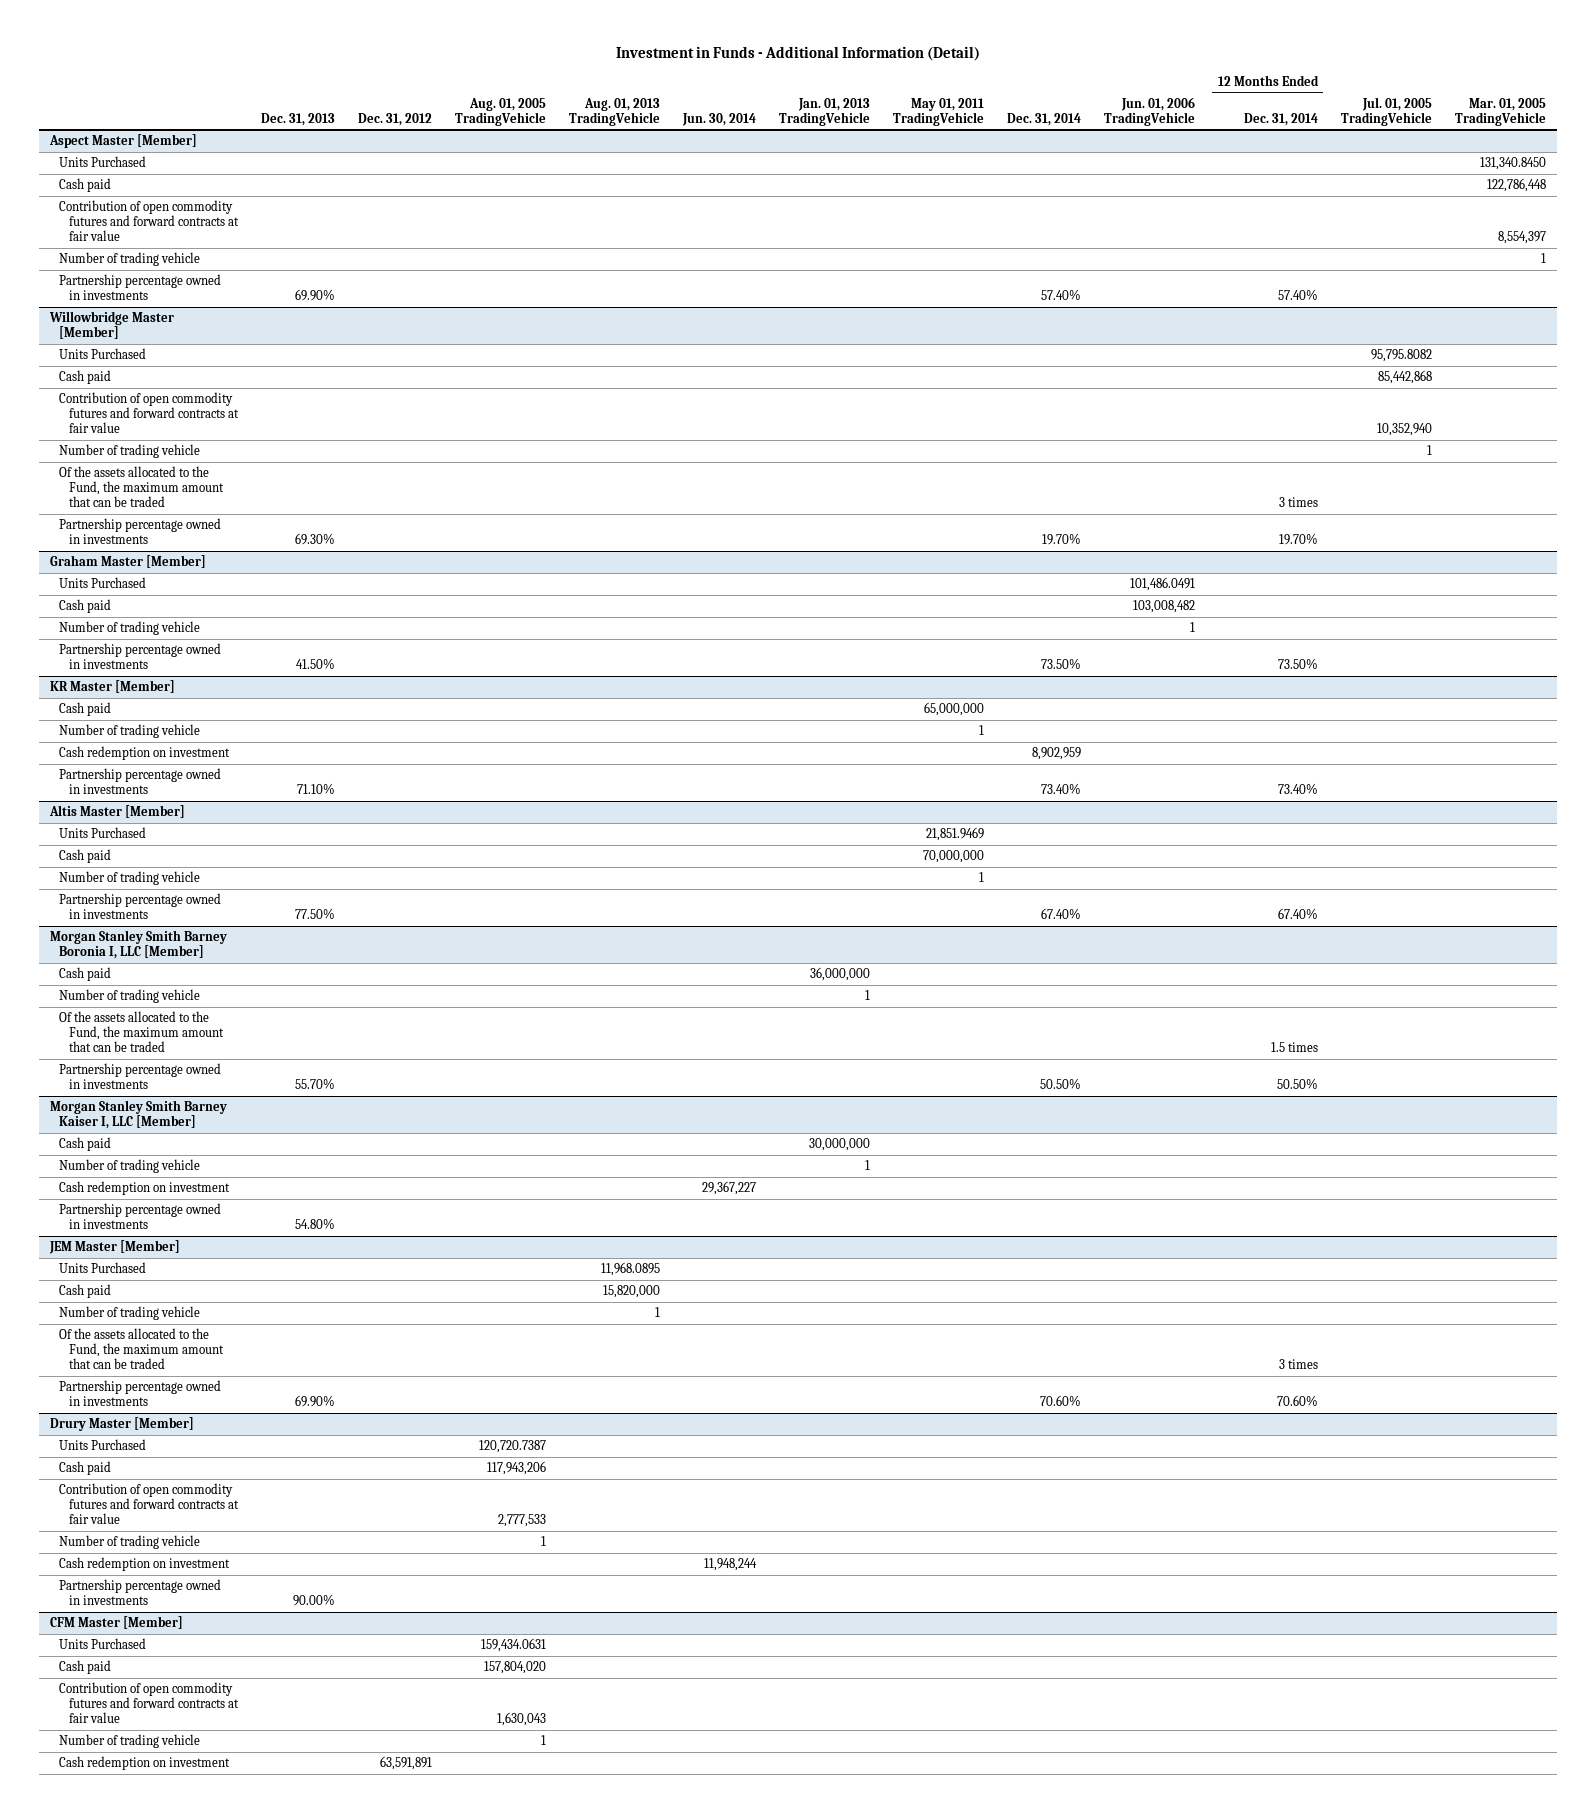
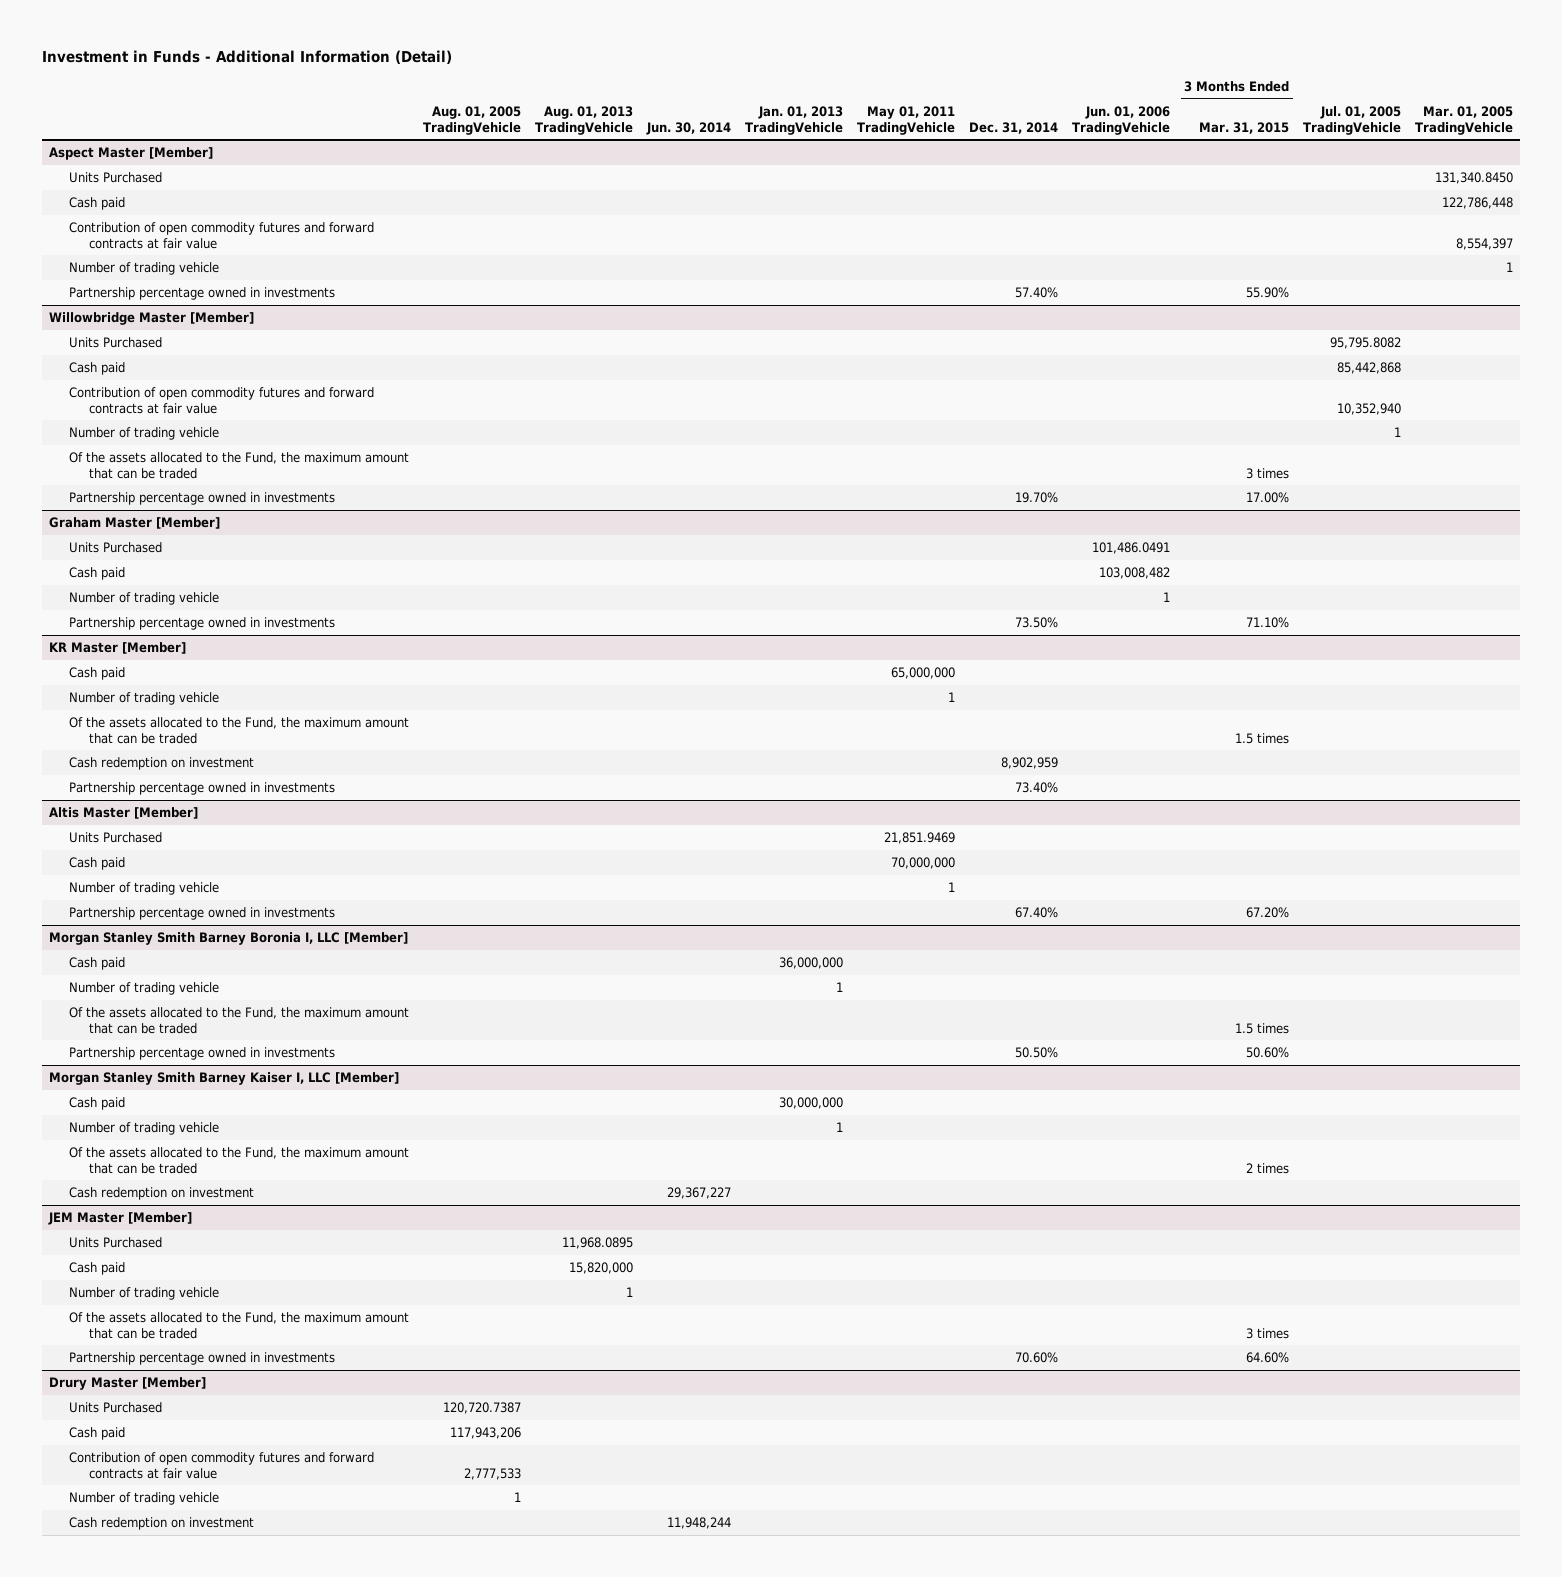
- | Dec. 31, 2013 | Dec. 31, 2012 | Aug. 01, 2005 TradingVehicle | Aug. 01, 2013 TradingVehicle | Jun. 30, 2014 | Jan. 01, 2013 TradingVehicle | May 01, 2011 TradingVehicle | Dec. 31, 2014 | Jun. 01, 2006 TradingVehicle | 12 Months Ended Dec. 31, 2014 | Jul. 01, 2005 TradingVehicle | Mar. 01, 2005 TradingVehicle
+ | Aug. 01, 2005 TradingVehicle | Aug. 01, 2013 TradingVehicle | Jun. 30, 2014 | Jan. 01, 2013 TradingVehicle | May 01, 2011 TradingVehicle | Dec. 31, 2014 | Jun. 01, 2006 TradingVehicle | 3 Months Ended Mar. 31, 2015 | Jul. 01, 2005 TradingVehicle | Mar. 01, 2005 TradingVehicle
@ KR Master [Member]
+ Of the assets allocated to the Fund, the maximum amount that can be traded | | | | | | | | 1.5 times | |
@ Morgan Stanley Smith Barney Kaiser I, LLC [Member]
+ Of the assets allocated to the Fund, the maximum amount that can be traded | | | | | | | | 2 times | |
- Partnership percentage owned in investments | 54.80% | | | | | | | | | | |
@ Drury Master [Member]
- Partnership percentage owned in investments | 90.00% | | | | | | | | | | |
- CFM Master [Member]
- Units Purchased | | | 159,434.0631 | | | | | | | | |
- Cash paid | | | 157,804,020 | | | | | | | | |
- Contribution of open commodity futures and forward contracts at fair value | | | 1,630,043 | | | | | | | | |
- Number of trading vehicle | | | 1 | | | | | | | | |
- Cash redemption on investment | | 63,591,891 | | | | | | | | | |

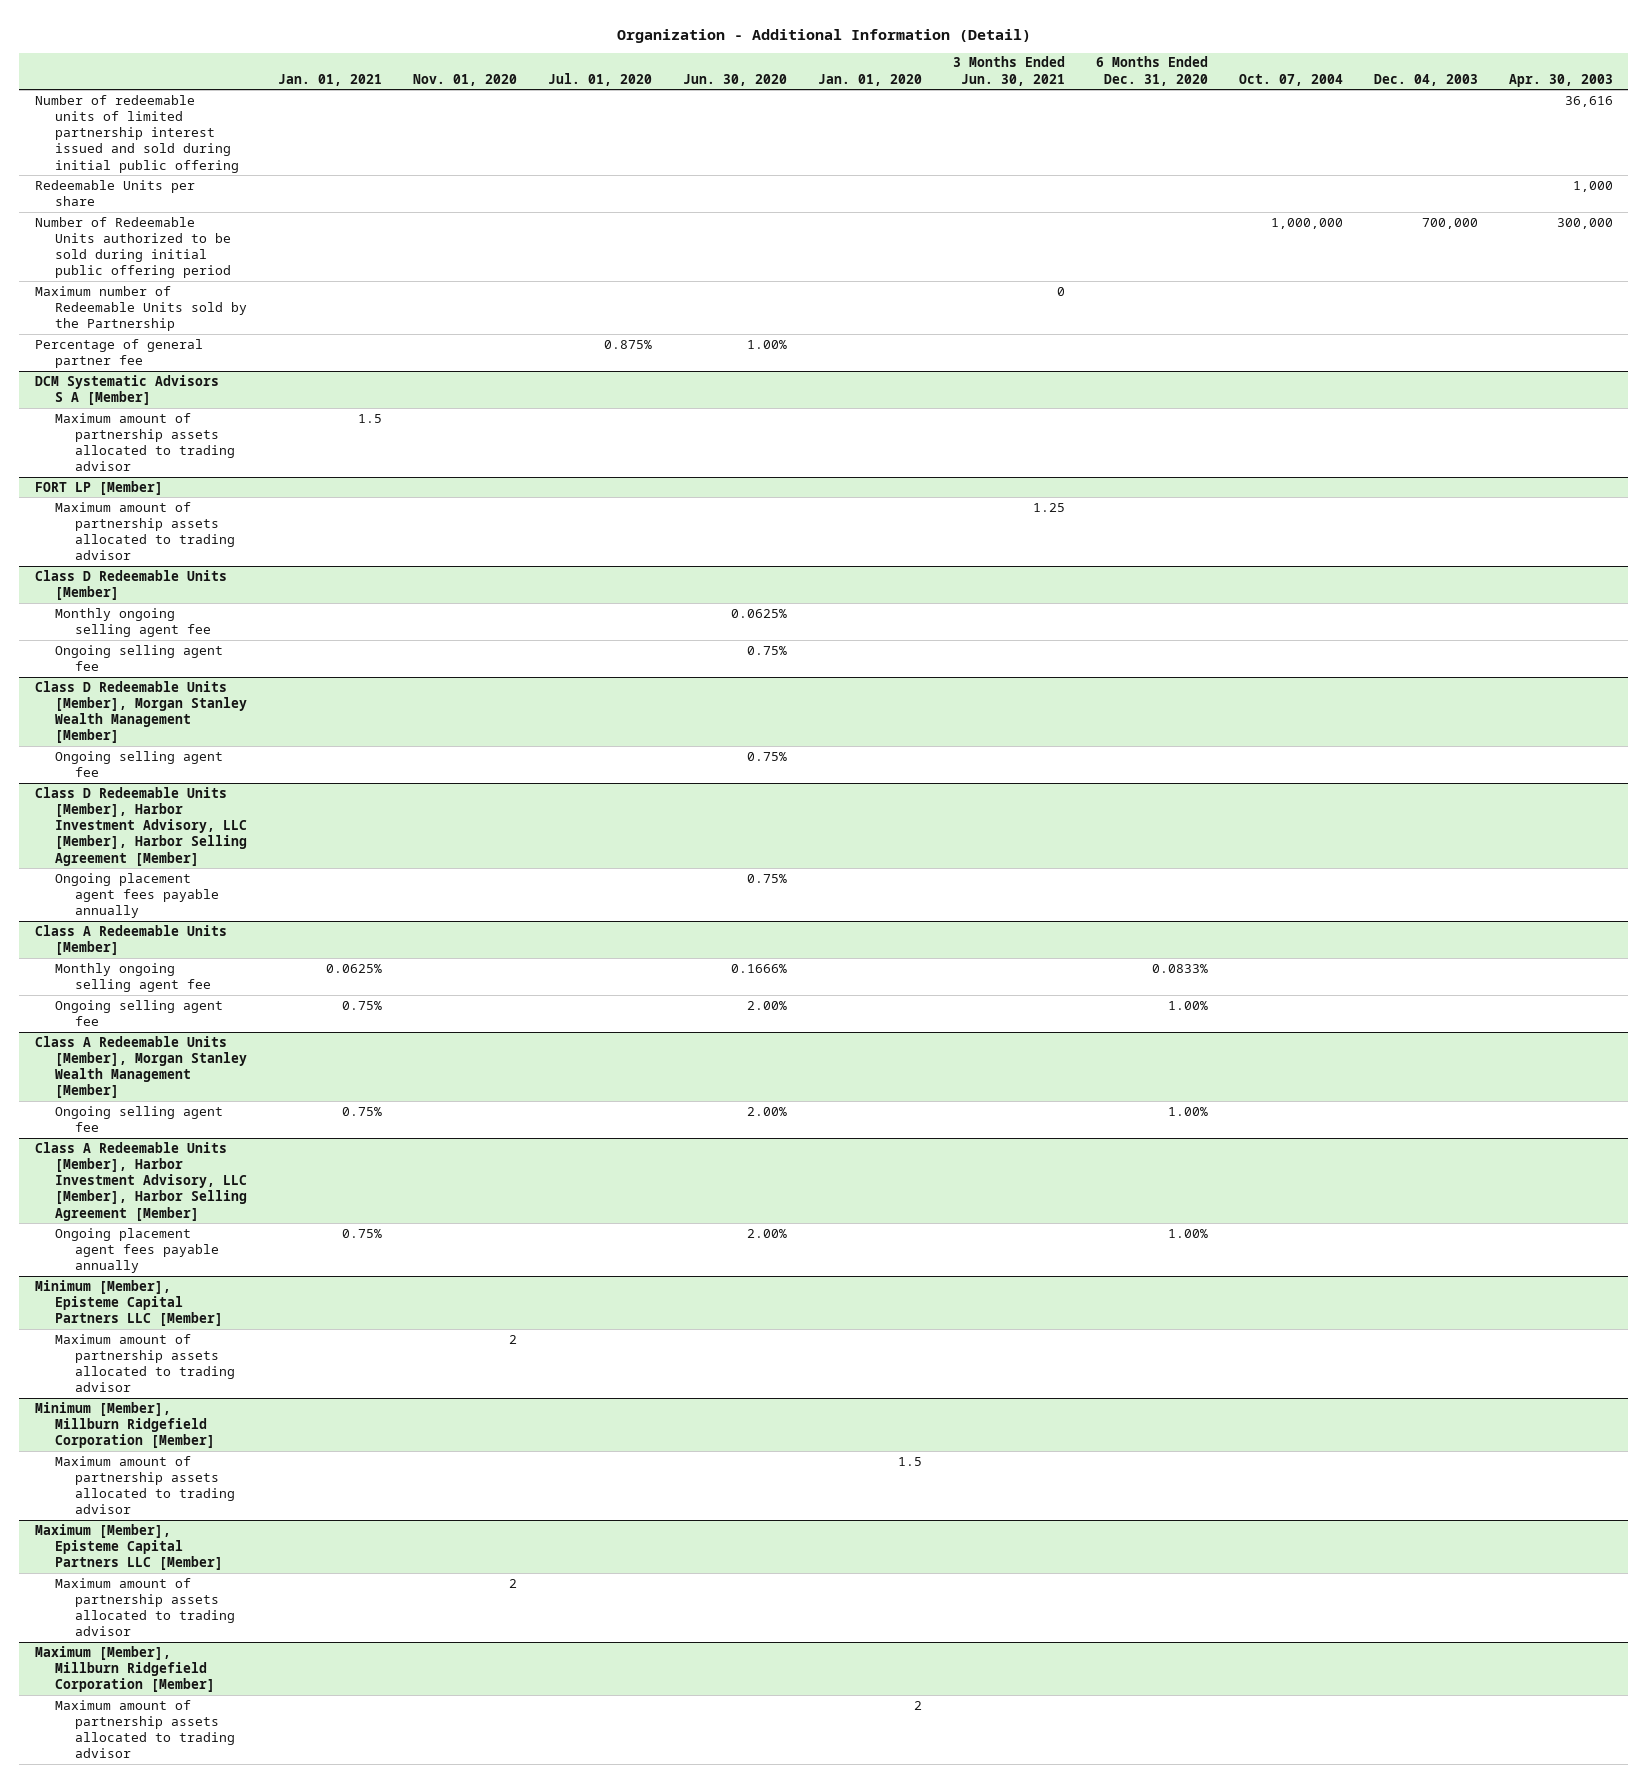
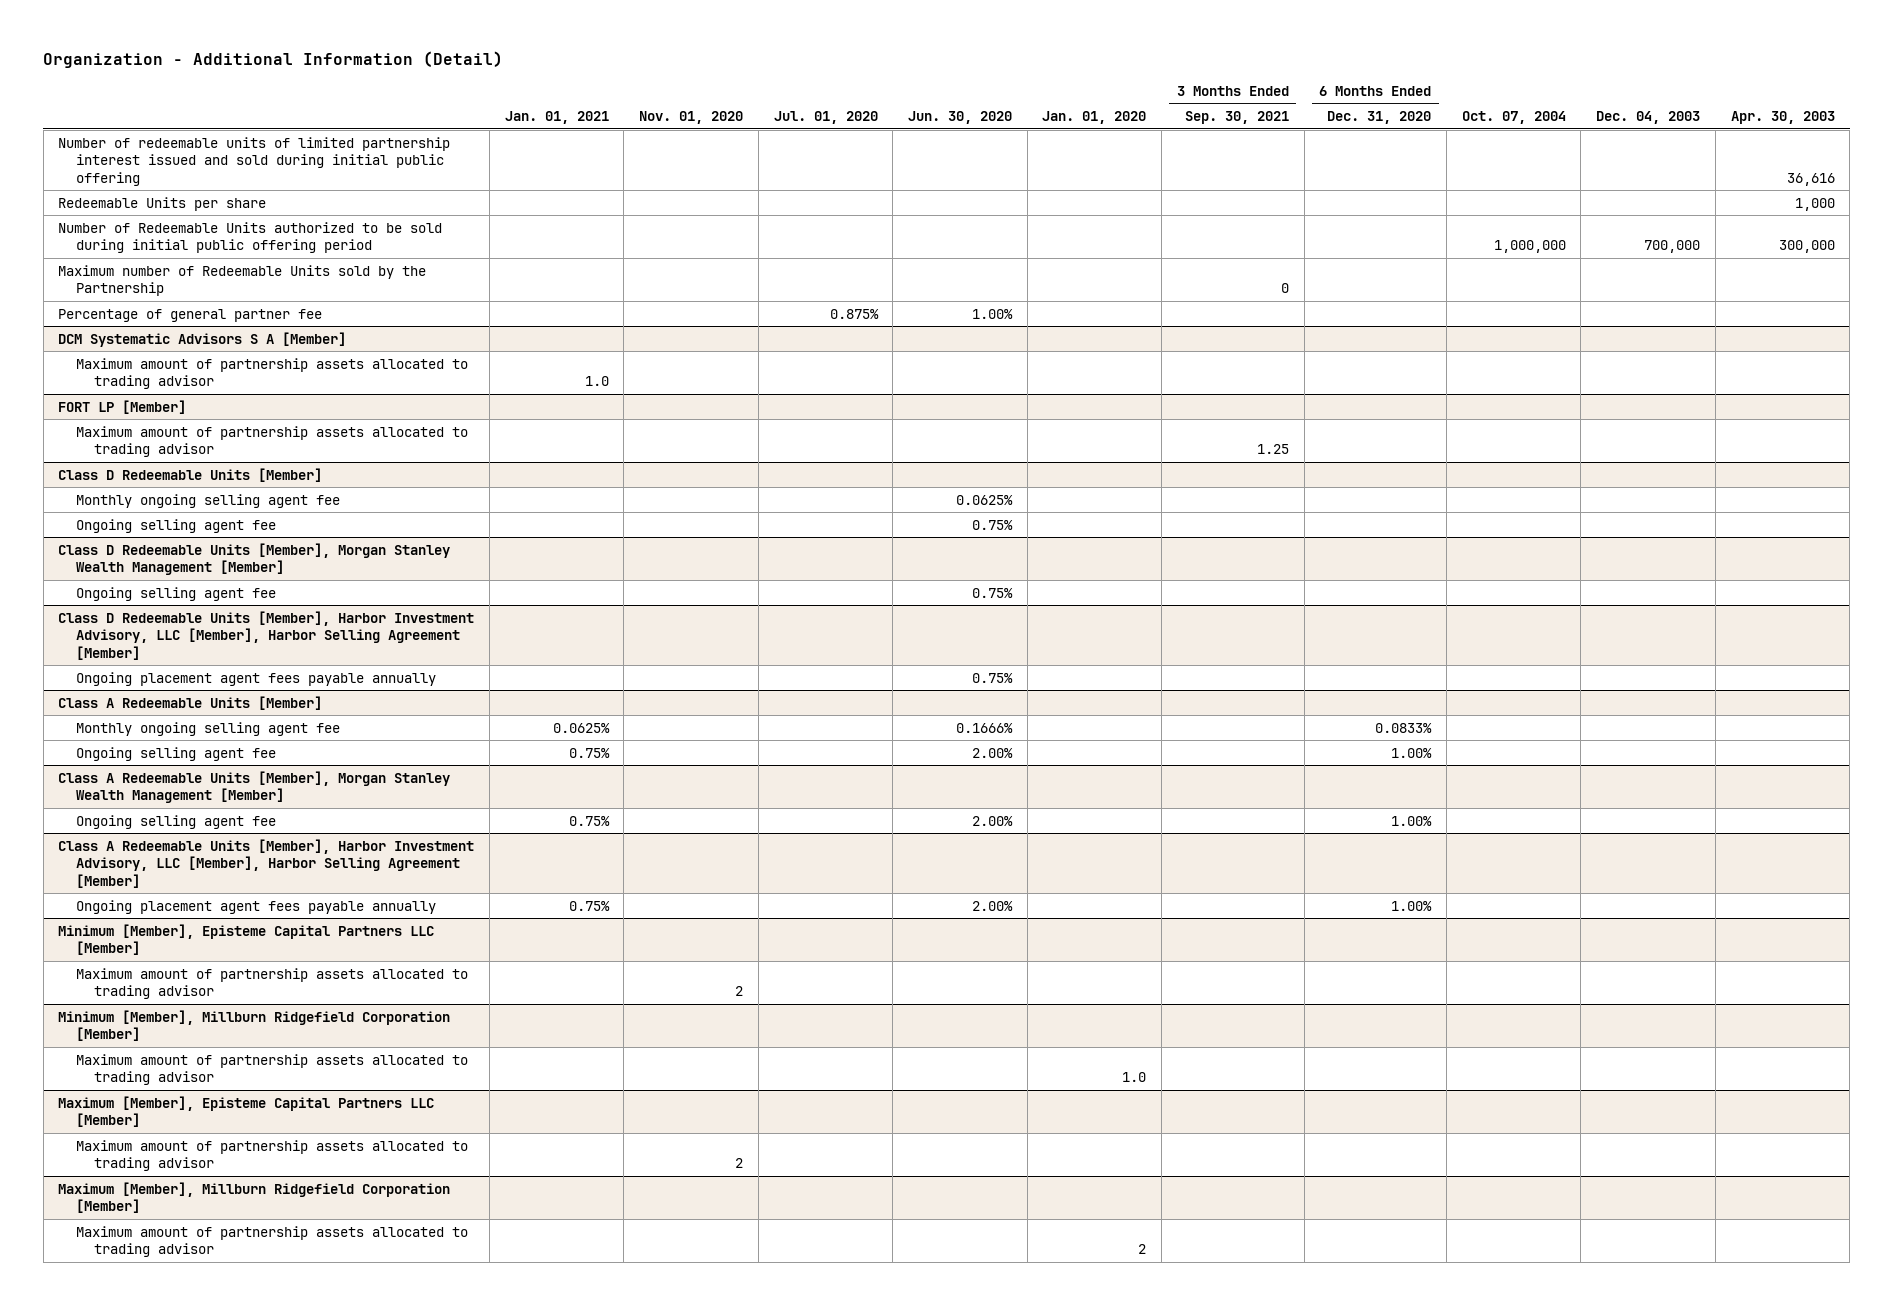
- | Jan. 01, 2021 | Nov. 01, 2020 | Jul. 01, 2020 | Jun. 30, 2020 | Jan. 01, 2020 | 3 Months Ended Jun. 30, 2021 | 6 Months Ended Dec. 31, 2020 | Oct. 07, 2004 | Dec. 04, 2003 | Apr. 30, 2003
+ | Jan. 01, 2021 | Nov. 01, 2020 | Jul. 01, 2020 | Jun. 30, 2020 | Jan. 01, 2020 | 3 Months Ended Sep. 30, 2021 | 6 Months Ended Dec. 31, 2020 | Oct. 07, 2004 | Dec. 04, 2003 | Apr. 30, 2003
@ DCM Systematic Advisors S A [Member]
- Maximum amount of partnership assets allocated to trading advisor | 1.5 | | | | | | | | |
+ Maximum amount of partnership assets allocated to trading advisor | 1.0 | | | | | | | | |
@ Minimum [Member], Millburn Ridgefield Corporation [Member]
- Maximum amount of partnership assets allocated to trading advisor | | | | | 1.5 | | | | |
+ Maximum amount of partnership assets allocated to trading advisor | | | | | 1.0 | | | | |

